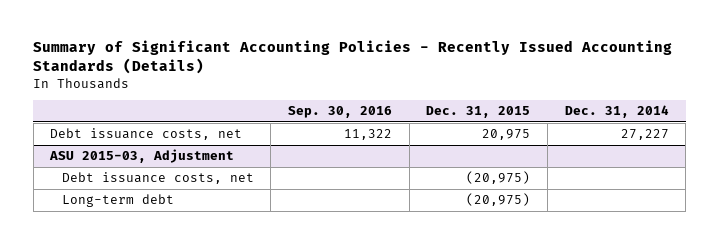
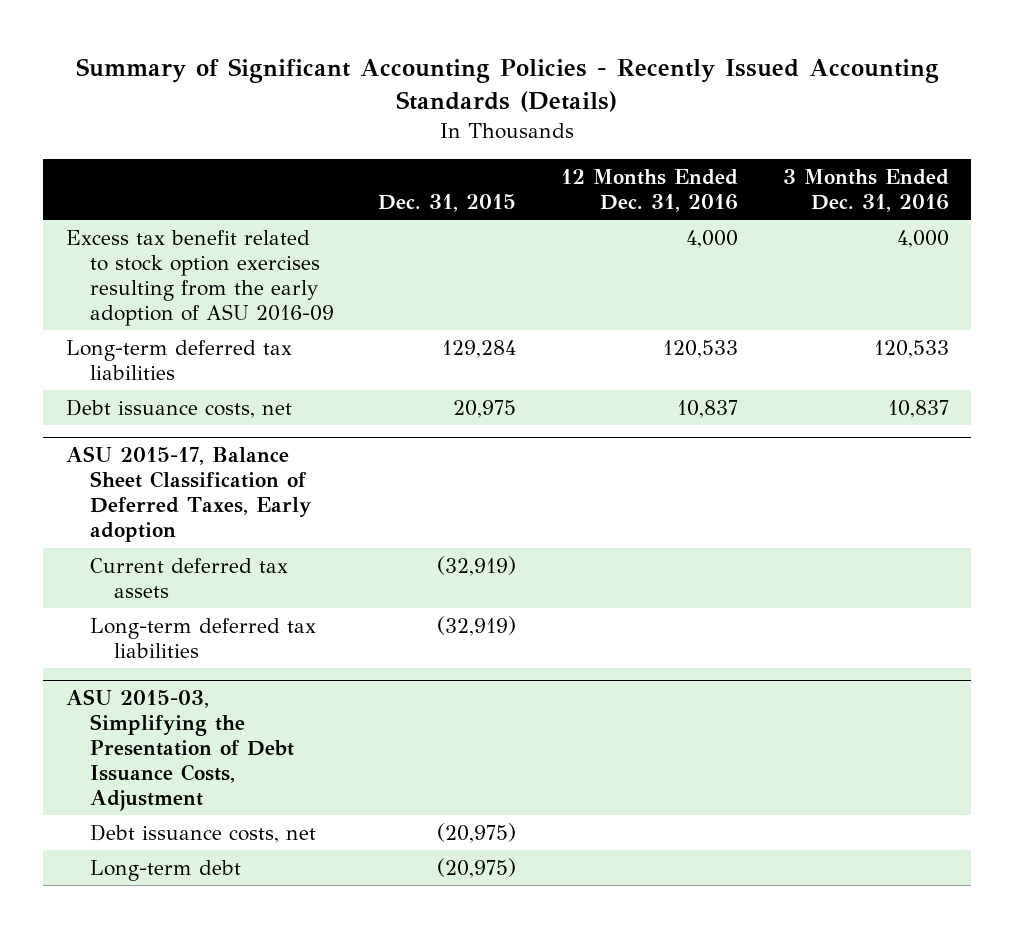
- | Sep. 30, 2016 | Dec. 31, 2015 | Dec. 31, 2014
+ | Dec. 31, 2015 | 12 Months Ended Dec. 31, 2016 | 3 Months Ended Dec. 31, 2016
+ Excess tax benefit related to stock option exercises resulting from the early adoption of ASU 2016-09 | | 4,000 | 4,000
+ Long-term deferred tax liabilities | 129,284 | 120,533 | 120,533
- ASU 2015-03, Adjustment
+ ASU 2015-17, Balance Sheet Classification of Deferred Taxes, Early adoption
+ Current deferred tax assets | (32,919) | |
+ Long-term deferred tax liabilities | (32,919) | |
+ ASU 2015-03, Simplifying the Presentation of Debt Issuance Costs, Adjustment

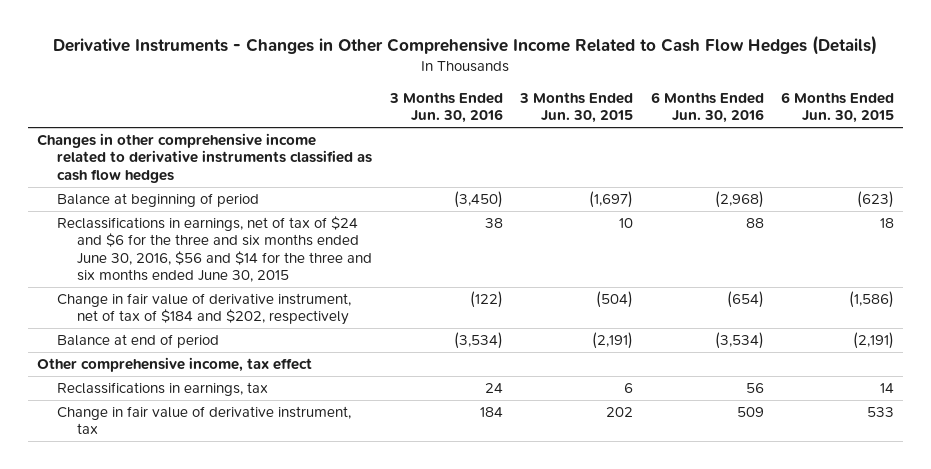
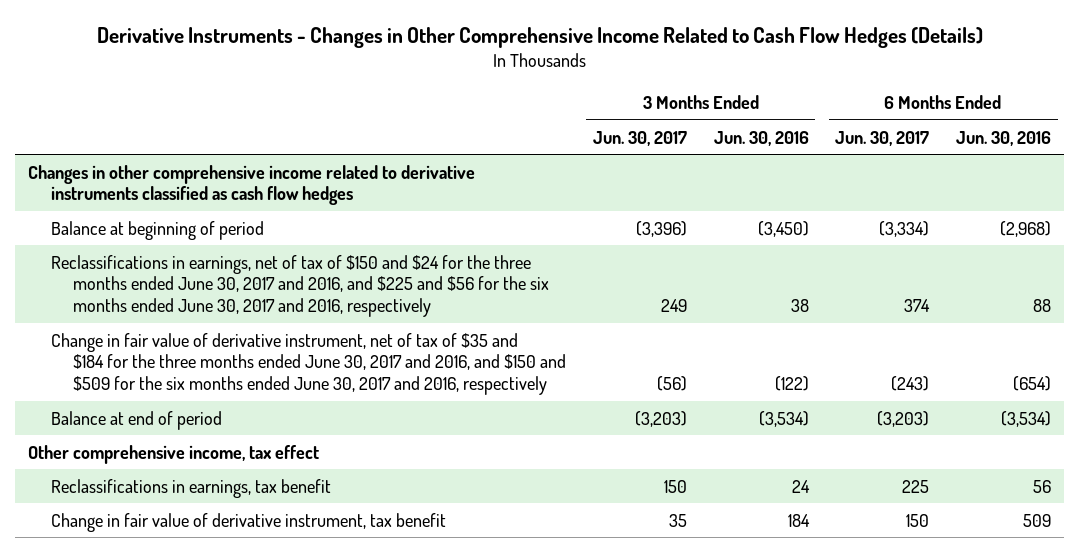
- | 3 Months Ended Jun. 30, 2016 | 3 Months Ended Jun. 30, 2015 | 6 Months Ended Jun. 30, 2016 | 6 Months Ended Jun. 30, 2015
+ | 3 Months Ended Jun. 30, 2017 | 3 Months Ended Jun. 30, 2016 | 6 Months Ended Jun. 30, 2017 | 6 Months Ended Jun. 30, 2016
- Reclassifications in earnings, net of tax of $24 and $6 for the three and six months ended June 30, 2016, $56 and $14 for the three and six months ended June 30, 2015 | 38 | 10 | 88 | 18
- Change in fair value of derivative instrument, net of tax of $184 and $202, respectively | (122) | (504) | (654) | (1,586)
+ Reclassifications in earnings, net of tax of $150 and $24 for the three months ended June 30, 2017 and 2016, and $225 and $56 for the six months ended June 30, 2017 and 2016, respectively | 249 | 38 | 374 | 88
+ Change in fair value of derivative instrument, net of tax of $35 and $184 for the three months ended June 30, 2017 and 2016, and $150 and $509 for the six months ended June 30, 2017 and 2016, respectively | (56) | (122) | (243) | (654)
- Reclassifications in earnings, tax | 24 | 6 | 56 | 14
- Change in fair value of derivative instrument, tax | 184 | 202 | 509 | 533
+ Reclassifications in earnings, tax benefit | 150 | 24 | 225 | 56
+ Change in fair value of derivative instrument, tax benefit | 35 | 184 | 150 | 509

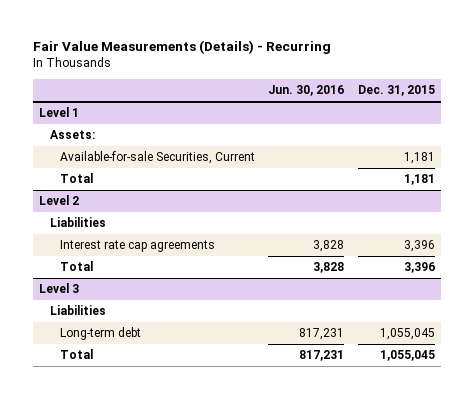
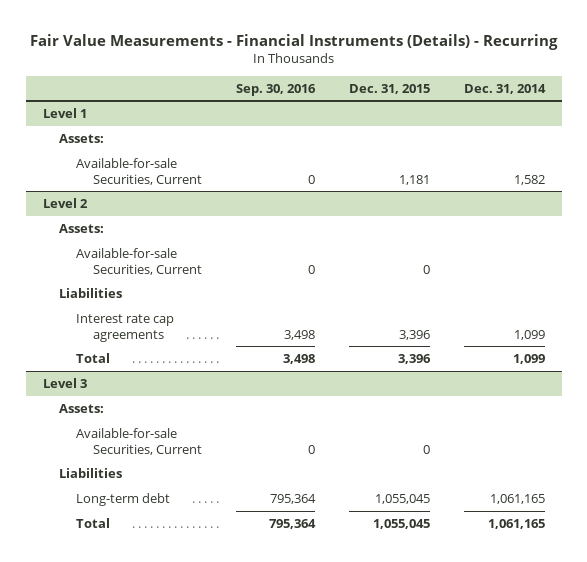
- Fair Value Measurements (Details) - Recurring
+ Fair Value Measurements - Financial Instruments (Details) - Recurring
- | Jun. 30, 2016 | Dec. 31, 2015
+ | Sep. 30, 2016 | Dec. 31, 2015 | Dec. 31, 2014
@ Level 1
- Total | | 1,181
@ Level 2
+ Assets:
+ Available-for-sale Securities, Current | 0 | 0 |
@ Level 3
+ Assets:
+ Available-for-sale Securities, Current | 0 | 0 |

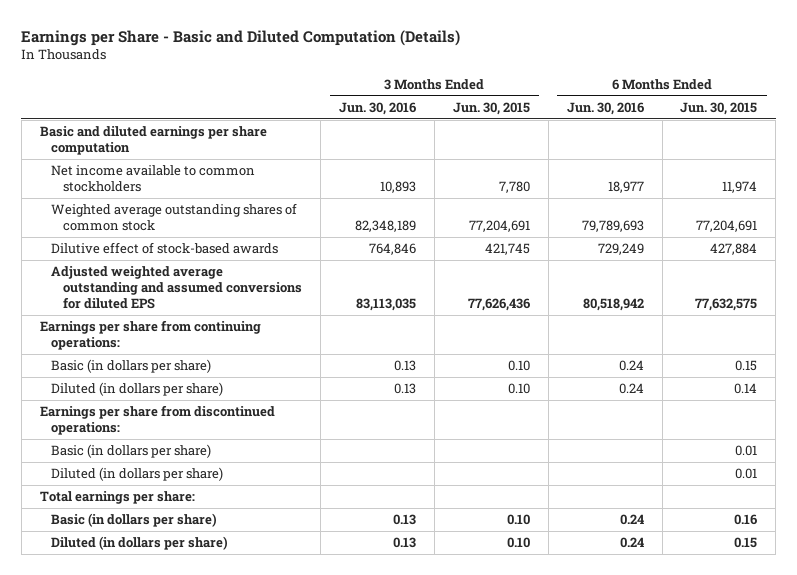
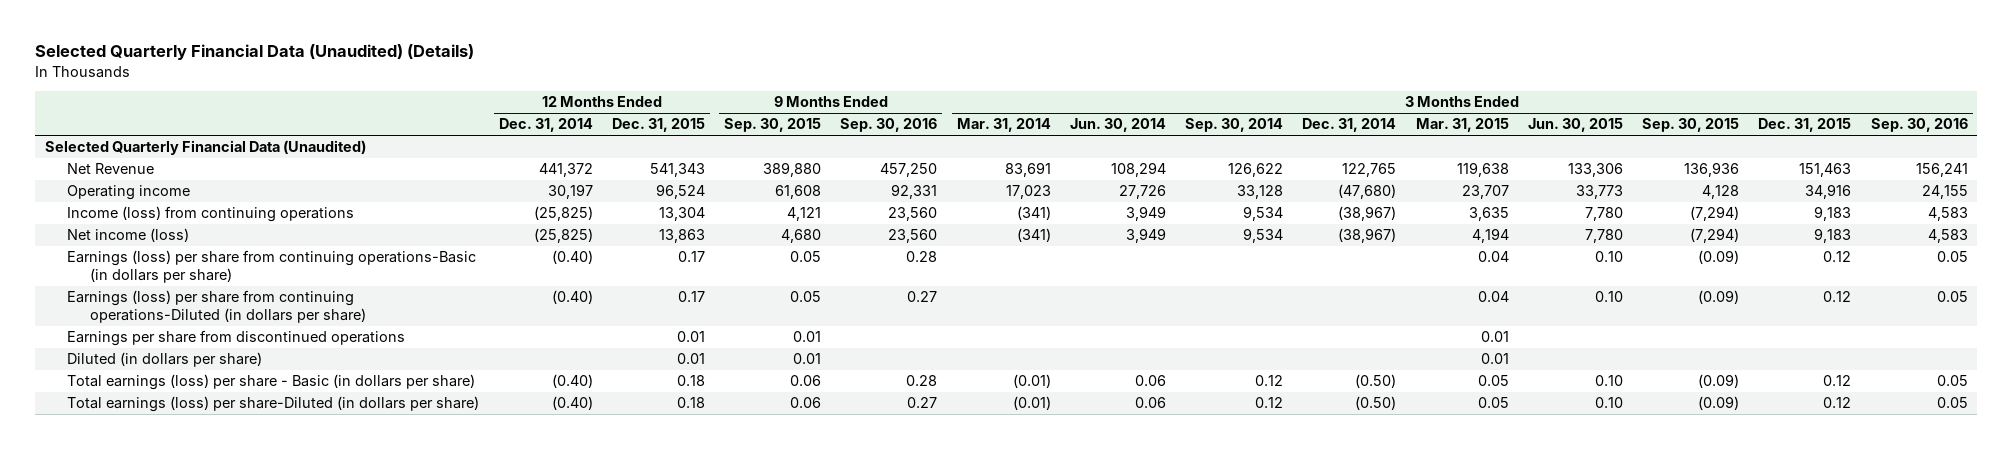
- Earnings per Share - Basic and Diluted Computation (Details)
+ Selected Quarterly Financial Data (Unaudited) (Details)
- | 3 Months Ended Jun. 30, 2016 | 3 Months Ended Jun. 30, 2015 | 6 Months Ended Jun. 30, 2016 | 6 Months Ended Jun. 30, 2015
+ | 12 Months Ended Dec. 31, 2014 | 12 Months Ended Dec. 31, 2015 | 9 Months Ended Sep. 30, 2015 | 9 Months Ended Sep. 30, 2016 | 3 Months Ended Mar. 31, 2014 | 3 Months Ended Jun. 30, 2014 | 3 Months Ended Sep. 30, 2014 | 3 Months Ended Dec. 31, 2014 | 3 Months Ended Mar. 31, 2015 | 3 Months Ended Jun. 30, 2015 | 3 Months Ended Sep. 30, 2015 | 3 Months Ended Dec. 31, 2015 | 3 Months Ended Sep. 30, 2016
- Basic and diluted earnings per share computation
- Net income available to common stockholders | 10,893 | 7,780 | 18,977 | 11,974
- Weighted average outstanding shares of common stock | 82,348,189 | 77,204,691 | 79,789,693 | 77,204,691
- Dilutive effect of stock-based awards | 764,846 | 421,745 | 729,249 | 427,884
- Adjusted weighted average outstanding and assumed conversions for diluted EPS | 83,113,035 | 77,626,436 | 80,518,942 | 77,632,575
- Earnings per share from continuing operations:
- Basic (in dollars per share) | 0.13 | 0.10 | 0.24 | 0.15
- Diluted (in dollars per share) | 0.13 | 0.10 | 0.24 | 0.14
- Earnings per share from discontinued operations:
- Basic (in dollars per share) | | | | 0.01
+ Selected Quarterly Financial Data (Unaudited)
+ Net Revenue | 441,372 | 541,343 | 389,880 | 457,250 | 83,691 | 108,294 | 126,622 | 122,765 | 119,638 | 133,306 | 136,936 | 151,463 | 156,241
+ Operating income | 30,197 | 96,524 | 61,608 | 92,331 | 17,023 | 27,726 | 33,128 | (47,680) | 23,707 | 33,773 | 4,128 | 34,916 | 24,155
+ Income (loss) from continuing operations | (25,825) | 13,304 | 4,121 | 23,560 | (341) | 3,949 | 9,534 | (38,967) | 3,635 | 7,780 | (7,294) | 9,183 | 4,583
+ Net income (loss) | (25,825) | 13,863 | 4,680 | 23,560 | (341) | 3,949 | 9,534 | (38,967) | 4,194 | 7,780 | (7,294) | 9,183 | 4,583
+ Earnings (loss) per share from continuing operations-Basic (in dollars per share) | (0.40) | 0.17 | 0.05 | 0.28 | | | | | 0.04 | 0.10 | (0.09) | 0.12 | 0.05
+ Earnings (loss) per share from continuing operations-Diluted (in dollars per share) | (0.40) | 0.17 | 0.05 | 0.27 | | | | | 0.04 | 0.10 | (0.09) | 0.12 | 0.05
+ Earnings per share from discontinued operations | | 0.01 | 0.01 | | | | | | 0.01 | | | |
- Total earnings per share:
- Basic (in dollars per share) | 0.13 | 0.10 | 0.24 | 0.16
- Diluted (in dollars per share) | 0.13 | 0.10 | 0.24 | 0.15
+ Total earnings (loss) per share - Basic (in dollars per share) | (0.40) | 0.18 | 0.06 | 0.28 | (0.01) | 0.06 | 0.12 | (0.50) | 0.05 | 0.10 | (0.09) | 0.12 | 0.05
+ Total earnings (loss) per share-Diluted (in dollars per share) | (0.40) | 0.18 | 0.06 | 0.27 | (0.01) | 0.06 | 0.12 | (0.50) | 0.05 | 0.10 | (0.09) | 0.12 | 0.05

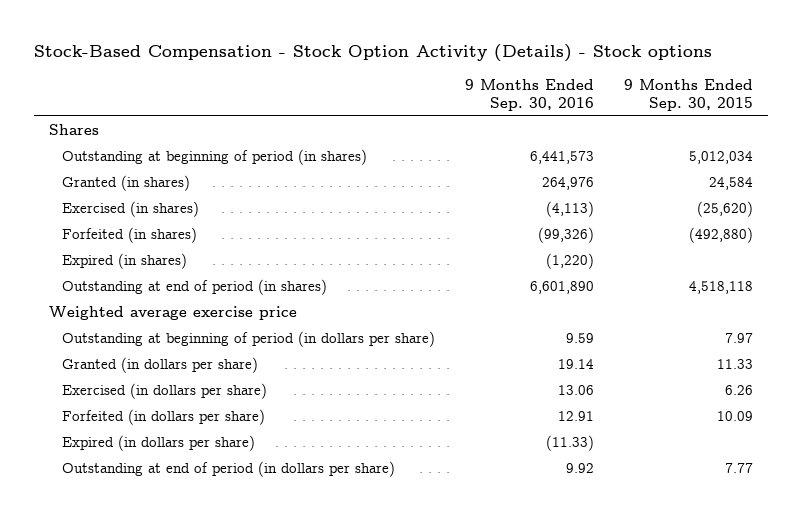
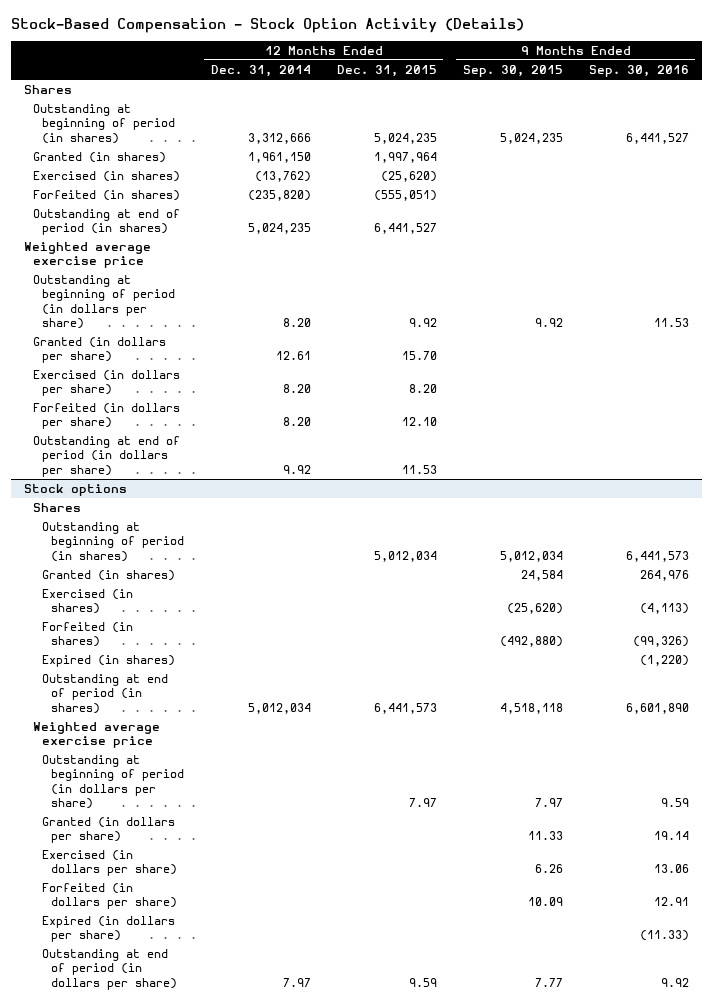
- Stock-Based Compensation - Stock Option Activity (Details) - Stock options
+ Stock-Based Compensation - Stock Option Activity (Details)
- | 9 Months Ended Sep. 30, 2016 | 9 Months Ended Sep. 30, 2015
+ | 12 Months Ended Dec. 31, 2014 | 12 Months Ended Dec. 31, 2015 | 9 Months Ended Sep. 30, 2015 | 9 Months Ended Sep. 30, 2016
+ Outstanding at beginning of period (in shares) | 3,312,666 | 5,024,235 | 5,024,235 | 6,441,527
+ Granted (in shares) | 1,961,150 | 1,997,964 | |
+ Exercised (in shares) | (13,762) | (25,620) | |
+ Forfeited (in shares) | (235,820) | (555,051) | |
+ Outstanding at end of period (in shares) | 5,024,235 | 6,441,527 | |
+ Weighted average exercise price
+ Outstanding at beginning of period (in dollars per share) | 8.20 | 9.92 | 9.92 | 11.53
+ Granted (in dollars per share) | 12.61 | 15.70 | |
+ Exercised (in dollars per share) | 8.20 | 8.20 | |
+ Forfeited (in dollars per share) | 8.20 | 12.10 | |
+ Outstanding at end of period (in dollars per share) | 9.92 | 11.53 | |
+ Stock options
+ Shares

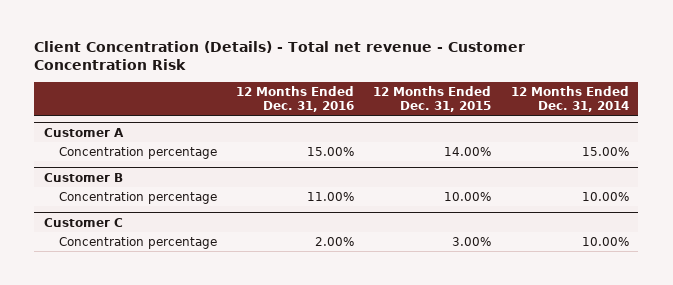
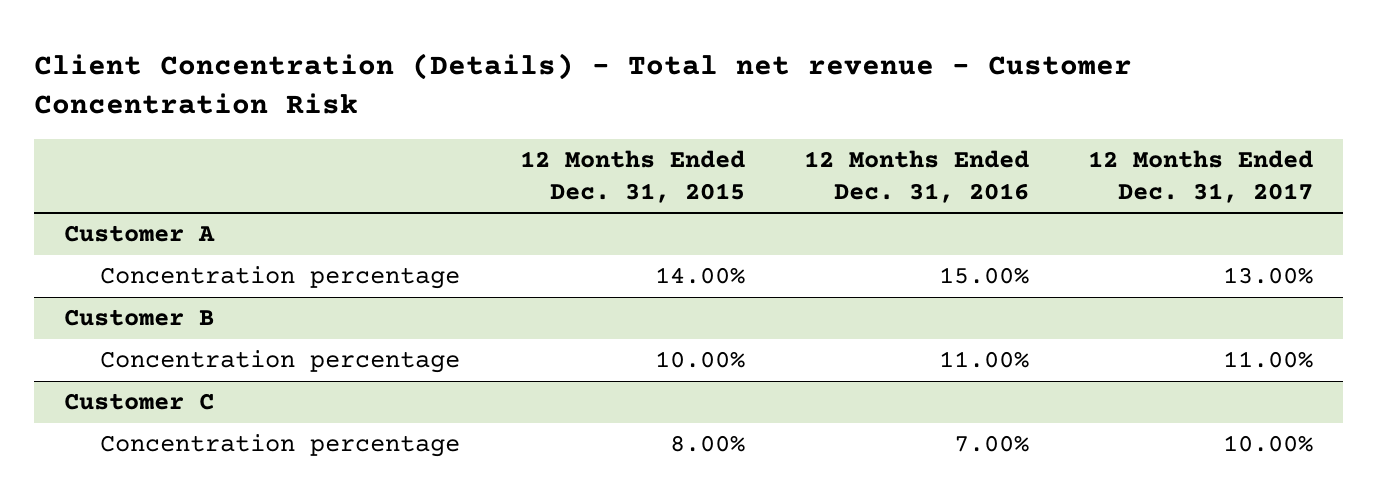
- | 12 Months Ended Dec. 31, 2016 | 12 Months Ended Dec. 31, 2015 | 12 Months Ended Dec. 31, 2014
+ | 12 Months Ended Dec. 31, 2015 | 12 Months Ended Dec. 31, 2016 | 12 Months Ended Dec. 31, 2017
@ Customer C
- Concentration percentage | 2.00% | 3.00% | 10.00%
+ Concentration percentage | 8.00% | 7.00% | 10.00%

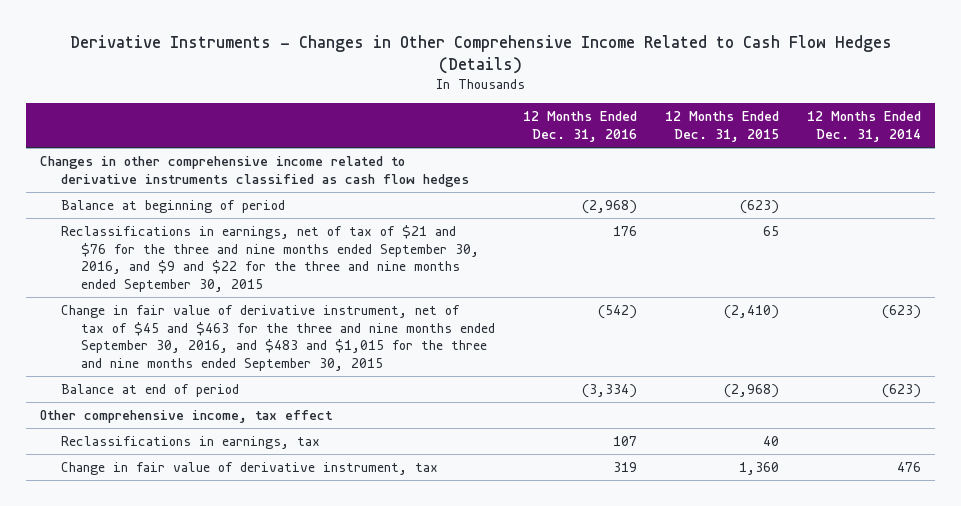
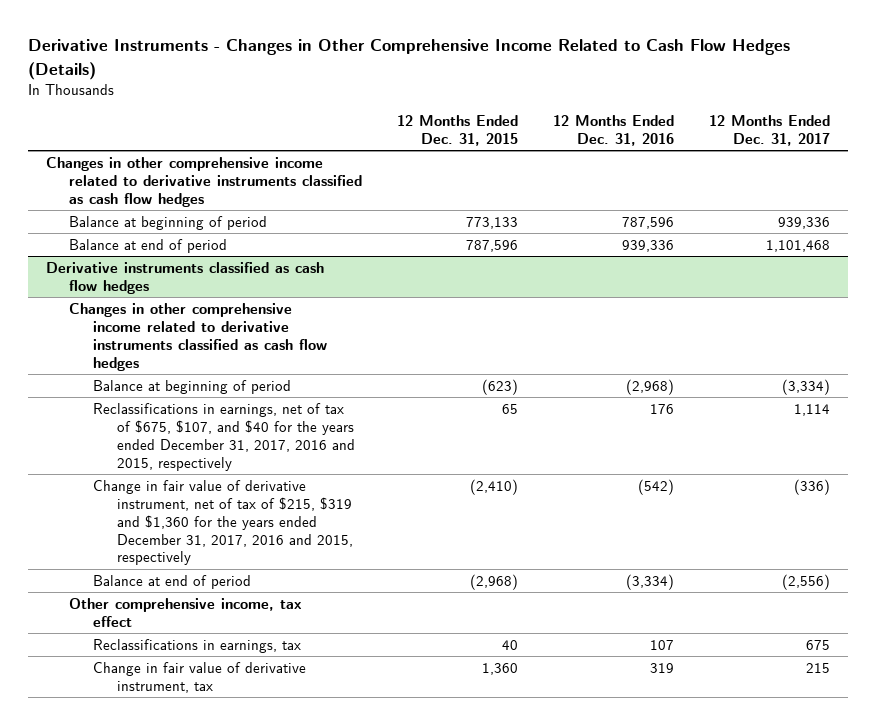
- | 12 Months Ended Dec. 31, 2016 | 12 Months Ended Dec. 31, 2015 | 12 Months Ended Dec. 31, 2014
+ | 12 Months Ended Dec. 31, 2015 | 12 Months Ended Dec. 31, 2016 | 12 Months Ended Dec. 31, 2017
+ Balance at beginning of period | 773,133 | 787,596 | 939,336
+ Balance at end of period | 787,596 | 939,336 | 1,101,468
+ Derivative instruments classified as cash flow hedges
+ Changes in other comprehensive income related to derivative instruments classified as cash flow hedges
- Reclassifications in earnings, net of tax of $21 and $76 for the three and nine months ended September 30, 2016, and $9 and $22 for the three and nine months ended September 30, 2015 | 176 | 65 |
- Change in fair value of derivative instrument, net of tax of $45 and $463 for the three and nine months ended September 30, 2016, and $483 and $1,015 for the three and nine months ended September 30, 2015 | (542) | (2,410) | (623)
+ Reclassifications in earnings, net of tax of $675, $107, and $40 for the years ended December 31, 2017, 2016 and 2015, respectively | 65 | 176 | 1,114
+ Change in fair value of derivative instrument, net of tax of $215, $319 and $1,360 for the years ended December 31, 2017, 2016 and 2015, respectively | (2,410) | (542) | (336)

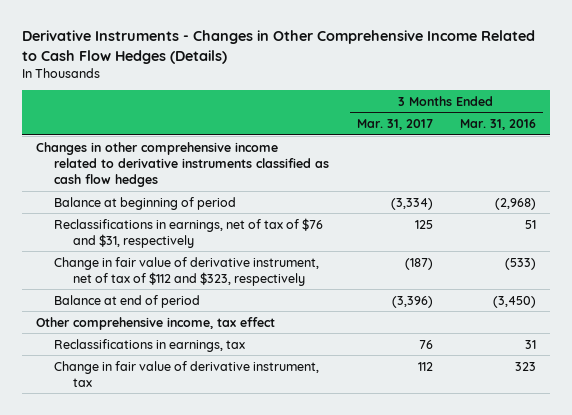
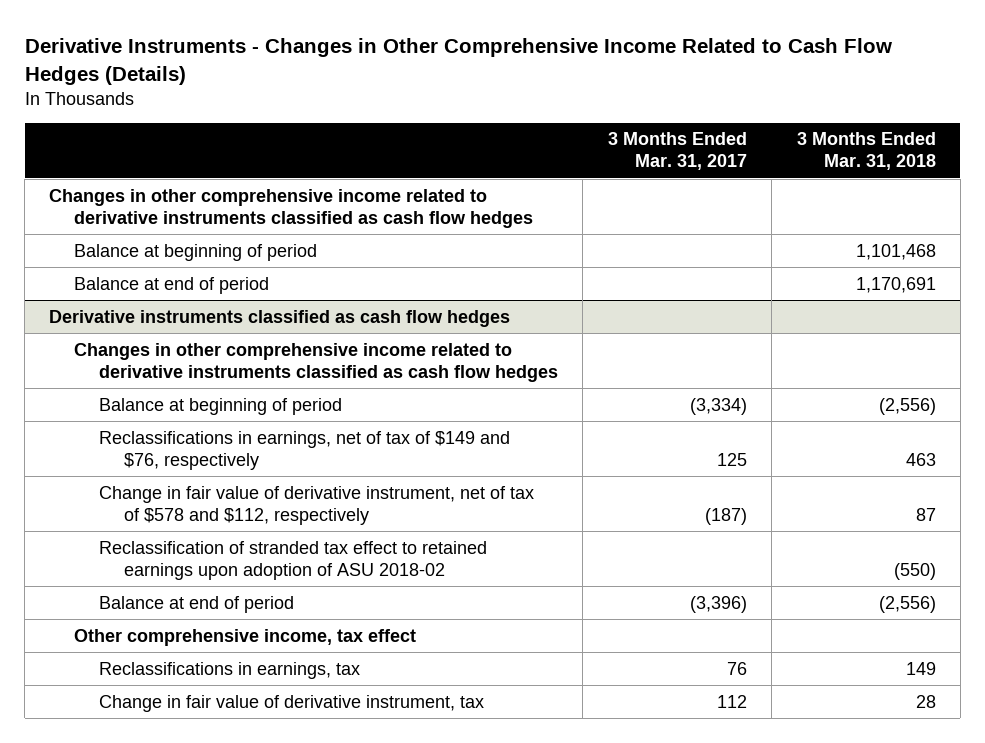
- | 3 Months Ended Mar. 31, 2017 | 3 Months Ended Mar. 31, 2016
+ | 3 Months Ended Mar. 31, 2017 | 3 Months Ended Mar. 31, 2018
+ Balance at beginning of period | | 1,101,468
+ Balance at end of period | | 1,170,691
+ Derivative instruments classified as cash flow hedges
+ Changes in other comprehensive income related to derivative instruments classified as cash flow hedges
- Reclassifications in earnings, net of tax of $76 and $31, respectively | 125 | 51
- Change in fair value of derivative instrument, net of tax of $112 and $323, respectively | (187) | (533)
+ Reclassifications in earnings, net of tax of $149 and $76, respectively | 125 | 463
+ Change in fair value of derivative instrument, net of tax of $578 and $112, respectively | (187) | 87
+ Reclassification of stranded tax effect to retained earnings upon adoption of ASU 2018-02 | | (550)

